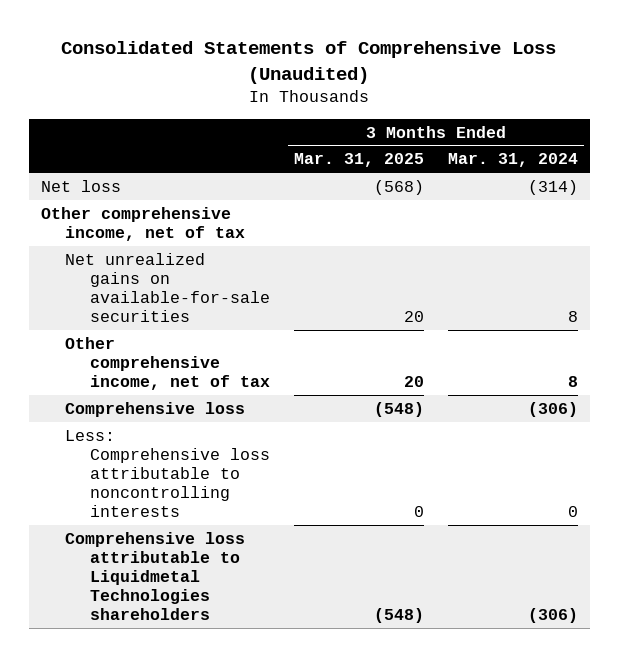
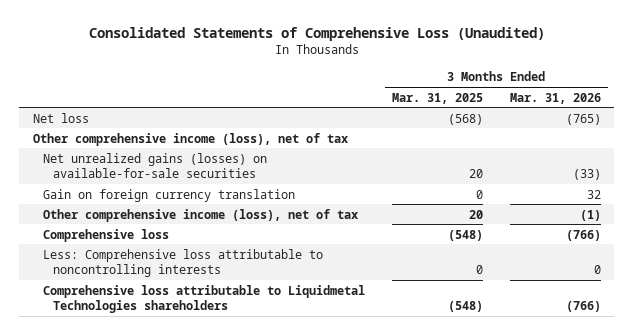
- | 3 Months Ended Mar. 31, 2025 | 3 Months Ended Mar. 31, 2024
+ | 3 Months Ended Mar. 31, 2025 | 3 Months Ended Mar. 31, 2026
- Other comprehensive income, net of tax
- Net unrealized gains on available-for-sale securities | 20 | 8
- Other comprehensive income, net of tax | 20 | 8
+ Other comprehensive income (loss), net of tax
+ Net unrealized gains (losses) on available-for-sale securities | 20 | (33)
+ Gain on foreign currency translation | 0 | 32
+ Other comprehensive income (loss), net of tax | 20 | (1)

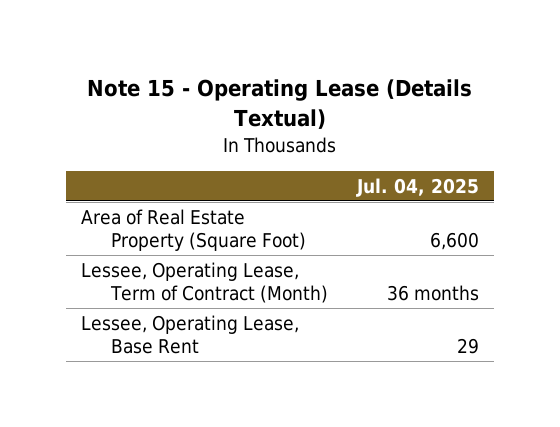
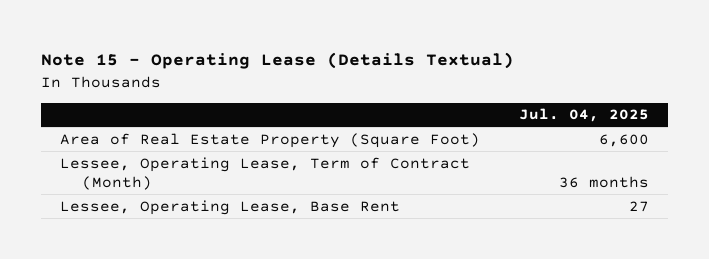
- Lessee, Operating Lease, Base Rent | 29
+ Lessee, Operating Lease, Base Rent | 27

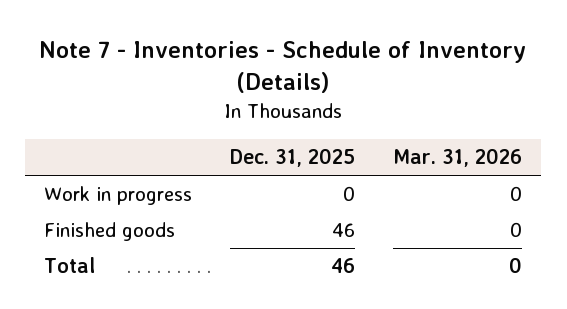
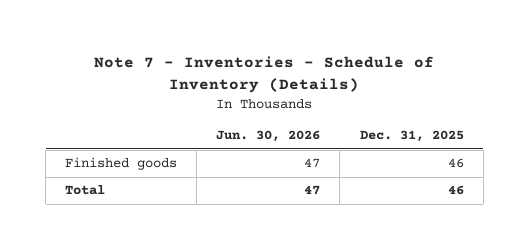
- | Dec. 31, 2025 | Mar. 31, 2026
+ | Jun. 30, 2026 | Dec. 31, 2025
- Work in progress | 0 | 0

